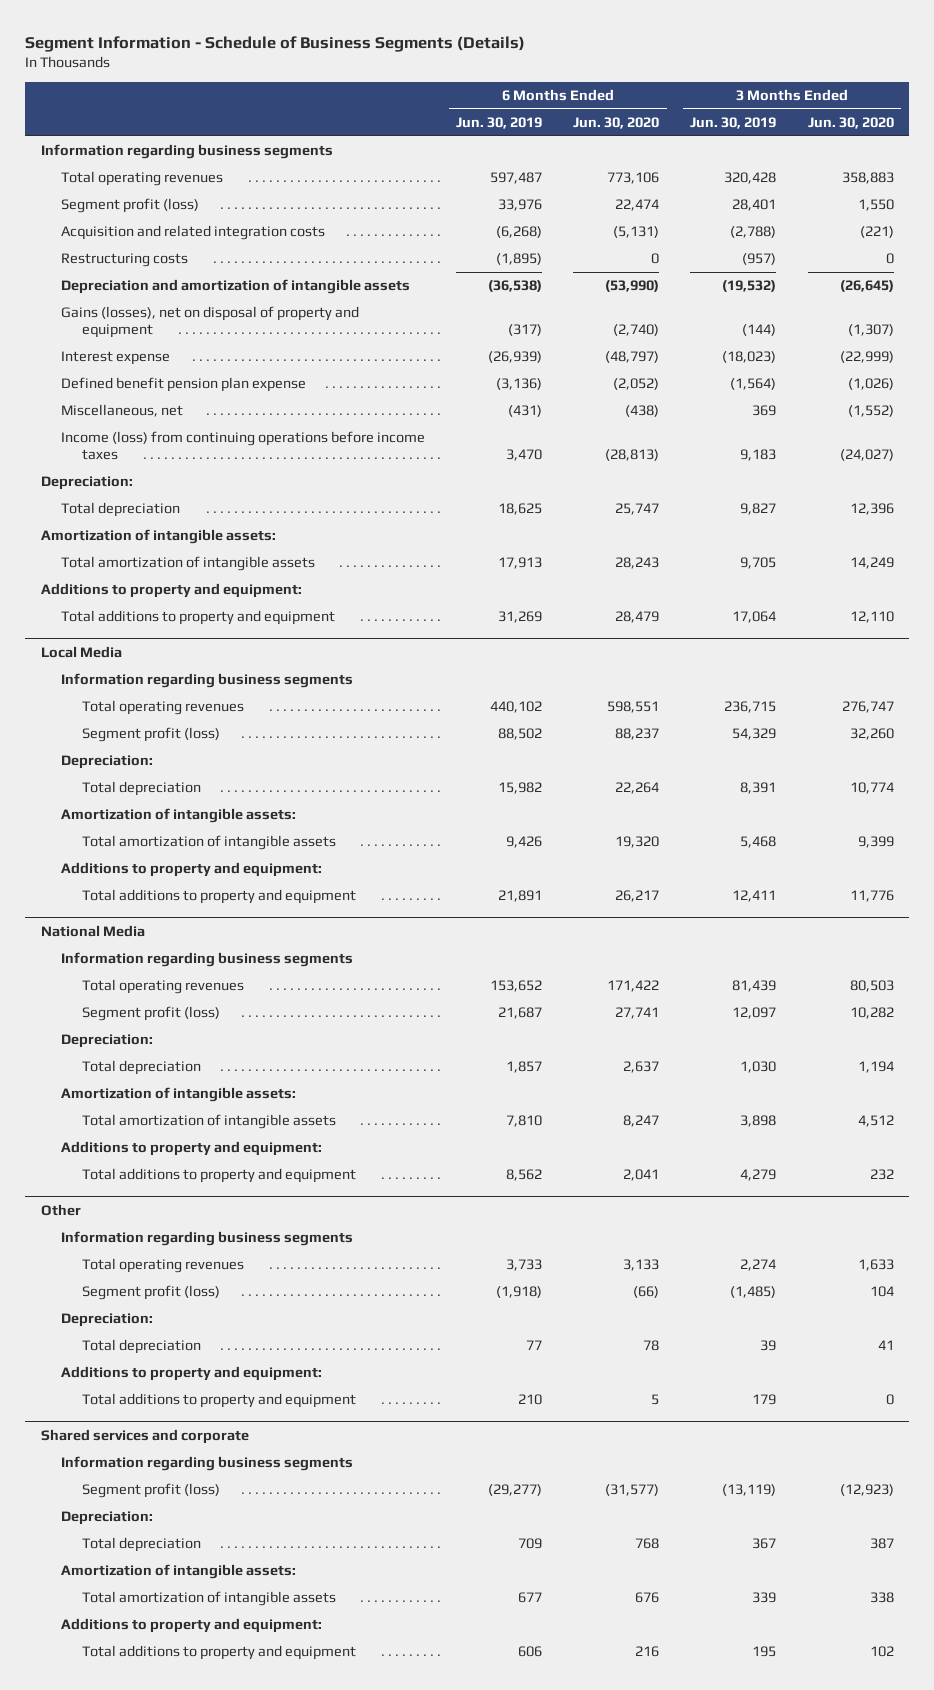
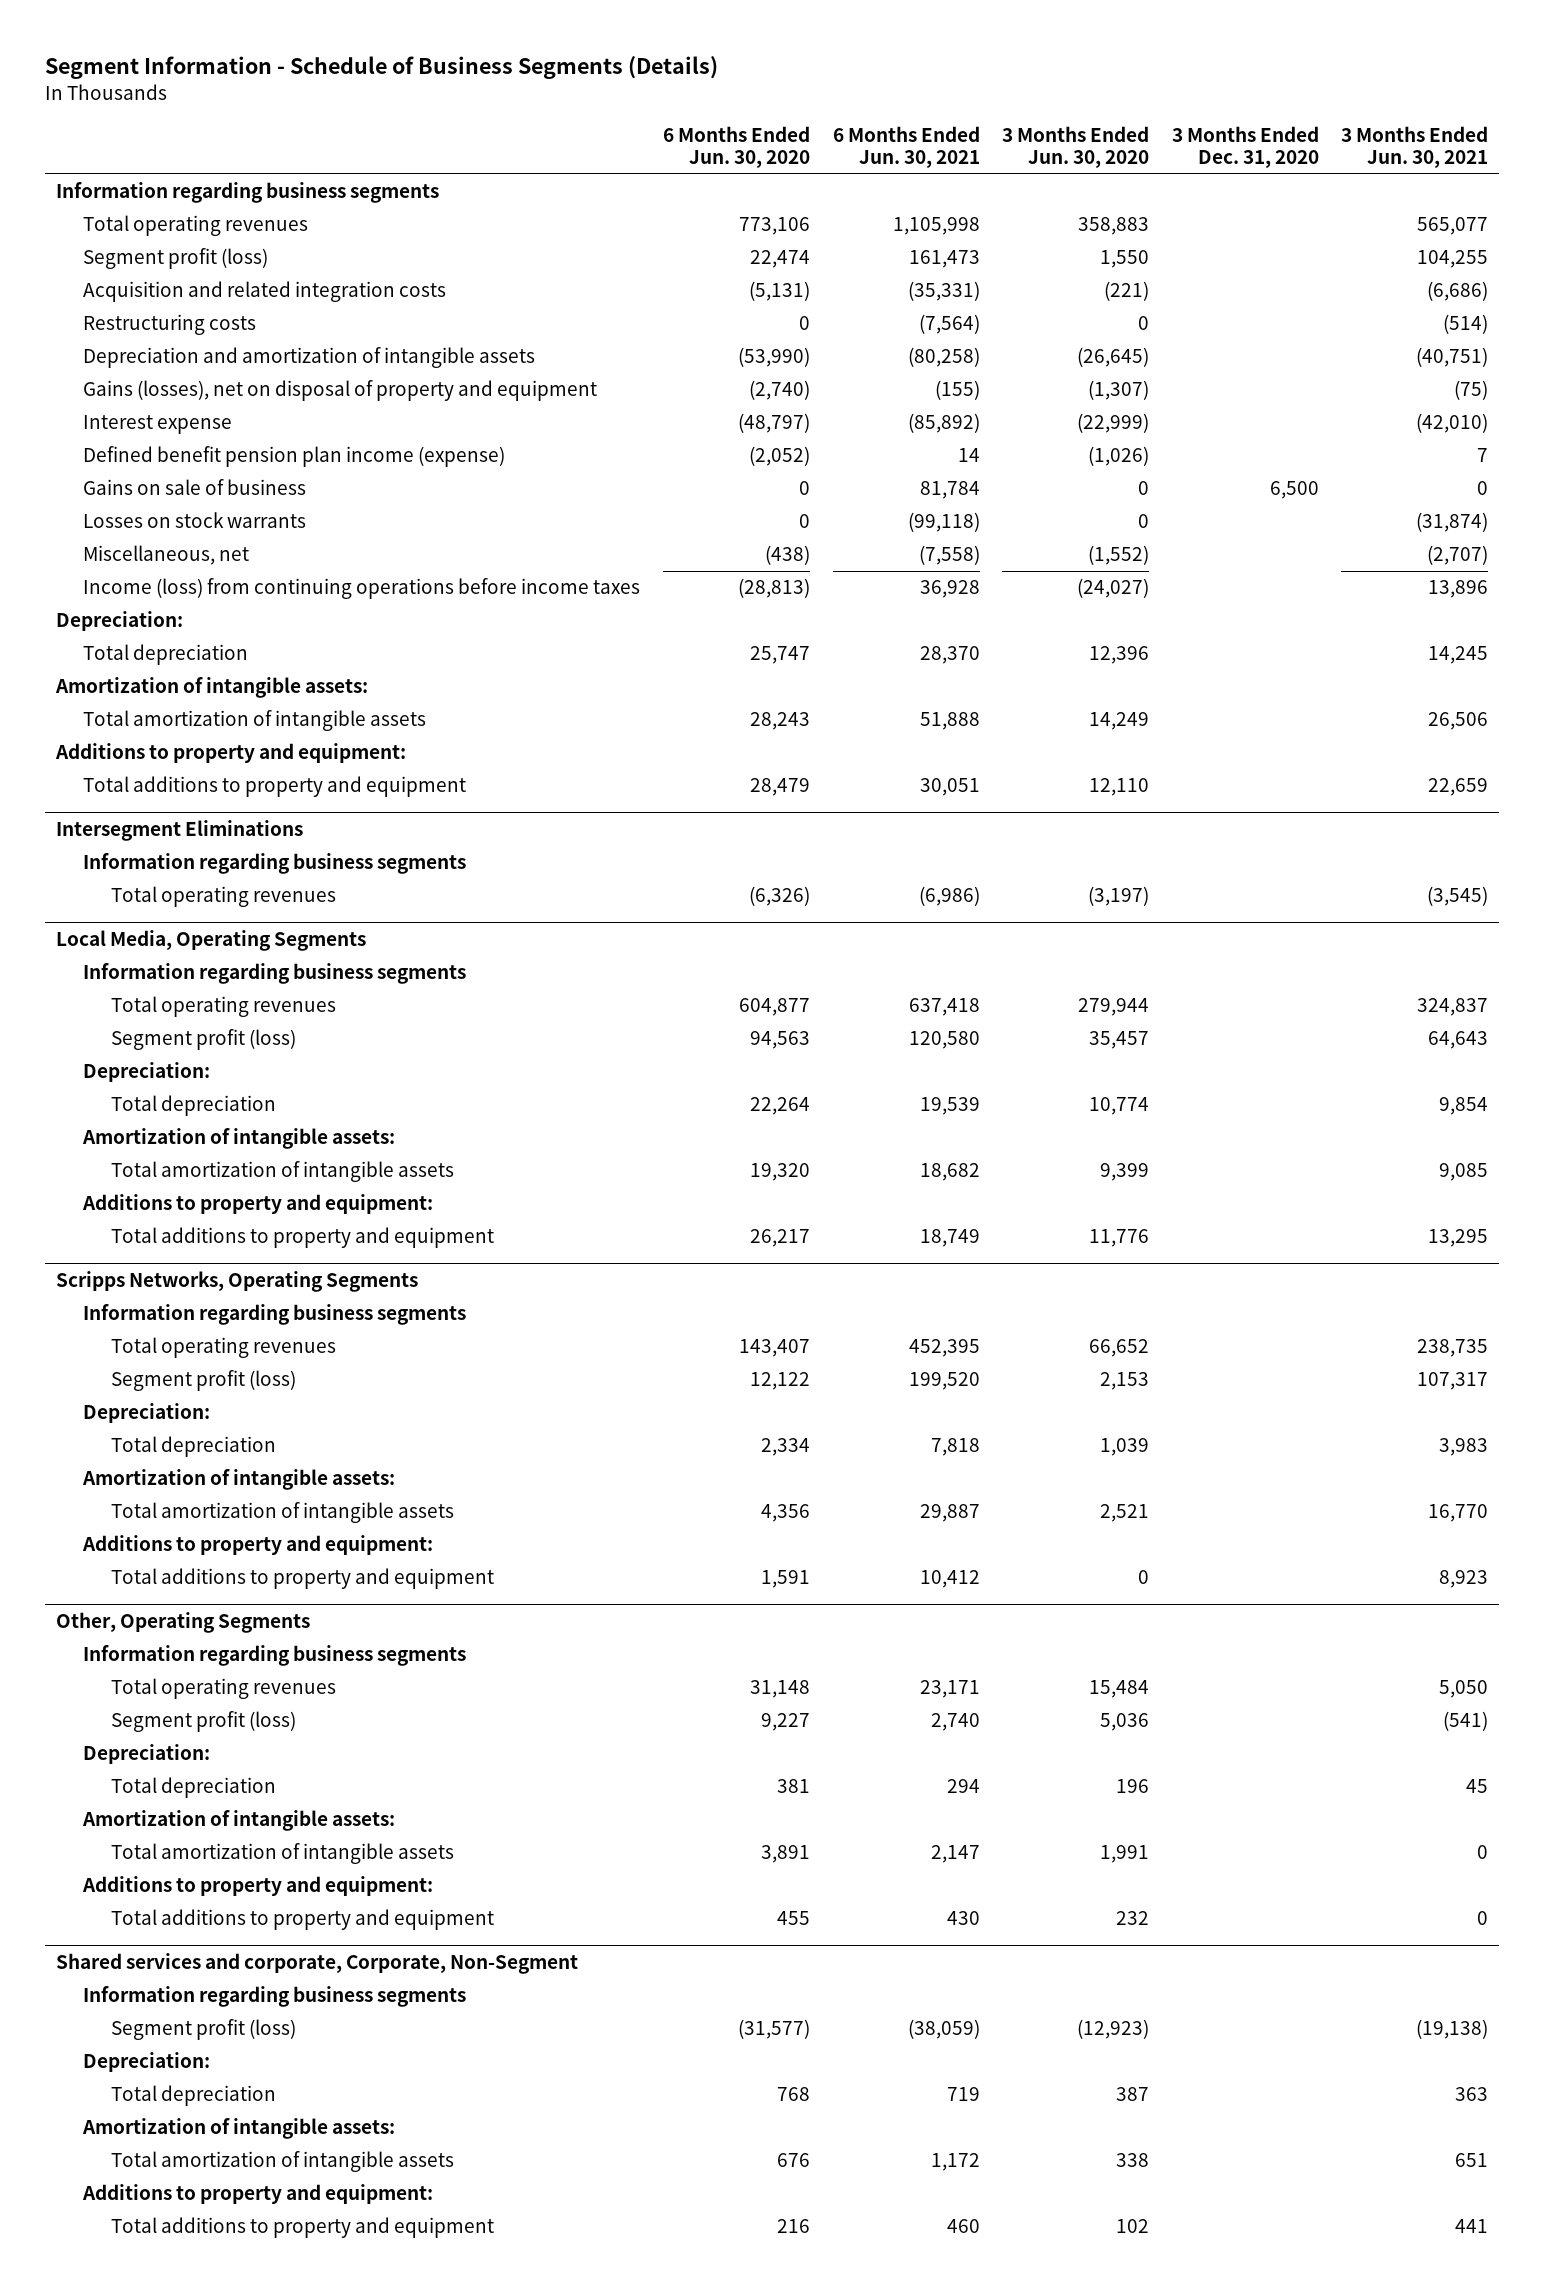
- | 6 Months Ended Jun. 30, 2019 | 6 Months Ended Jun. 30, 2020 | 3 Months Ended Jun. 30, 2019 | 3 Months Ended Jun. 30, 2020
+ | 6 Months Ended Jun. 30, 2020 | 6 Months Ended Jun. 30, 2021 | 3 Months Ended Jun. 30, 2020 | 3 Months Ended Dec. 31, 2020 | 3 Months Ended Jun. 30, 2021
- Defined benefit pension plan expense | (3,136) | (2,052) | (1,564) | (1,026)
+ Defined benefit pension plan income (expense) | (2,052) | 14 | (1,026) | | 7
+ Gains on sale of business | 0 | 81,784 | 0 | 6,500 | 0
+ Losses on stock warrants | 0 | (99,118) | 0 | | (31,874)
- Local Media
+ Intersegment Eliminations
- Total operating revenues | 440,102 | 598,551 | 236,715 | 276,747
- Segment profit (loss) | 88,502 | 88,237 | 54,329 | 32,260
+ Total operating revenues | (6,326) | (6,986) | (3,197) | | (3,545)
+ Local Media, Operating Segments
+ Information regarding business segments
+ Total operating revenues | 604,877 | 637,418 | 279,944 | | 324,837
+ Segment profit (loss) | 94,563 | 120,580 | 35,457 | | 64,643
- National Media
+ Scripps Networks, Operating Segments
- Total operating revenues | 153,652 | 171,422 | 81,439 | 80,503
- Segment profit (loss) | 21,687 | 27,741 | 12,097 | 10,282
+ Total operating revenues | 143,407 | 452,395 | 66,652 | | 238,735
+ Segment profit (loss) | 12,122 | 199,520 | 2,153 | | 107,317
- Total depreciation | 1,857 | 2,637 | 1,030 | 1,194
+ Total depreciation | 2,334 | 7,818 | 1,039 | | 3,983
- Total amortization of intangible assets | 7,810 | 8,247 | 3,898 | 4,512
+ Total amortization of intangible assets | 4,356 | 29,887 | 2,521 | | 16,770
- Total additions to property and equipment | 8,562 | 2,041 | 4,279 | 232
- Other
+ Total additions to property and equipment | 1,591 | 10,412 | 0 | | 8,923
+ Other, Operating Segments
- Total operating revenues | 3,733 | 3,133 | 2,274 | 1,633
- Segment profit (loss) | (1,918) | (66) | (1,485) | 104
+ Total operating revenues | 31,148 | 23,171 | 15,484 | | 5,050
+ Segment profit (loss) | 9,227 | 2,740 | 5,036 | | (541)
- Total depreciation | 77 | 78 | 39 | 41
+ Total depreciation | 381 | 294 | 196 | | 45
+ Amortization of intangible assets:
+ Total amortization of intangible assets | 3,891 | 2,147 | 1,991 | | 0
- Total additions to property and equipment | 210 | 5 | 179 | 0
- Shared services and corporate
+ Total additions to property and equipment | 455 | 430 | 232 | | 0
+ Shared services and corporate, Corporate, Non-Segment

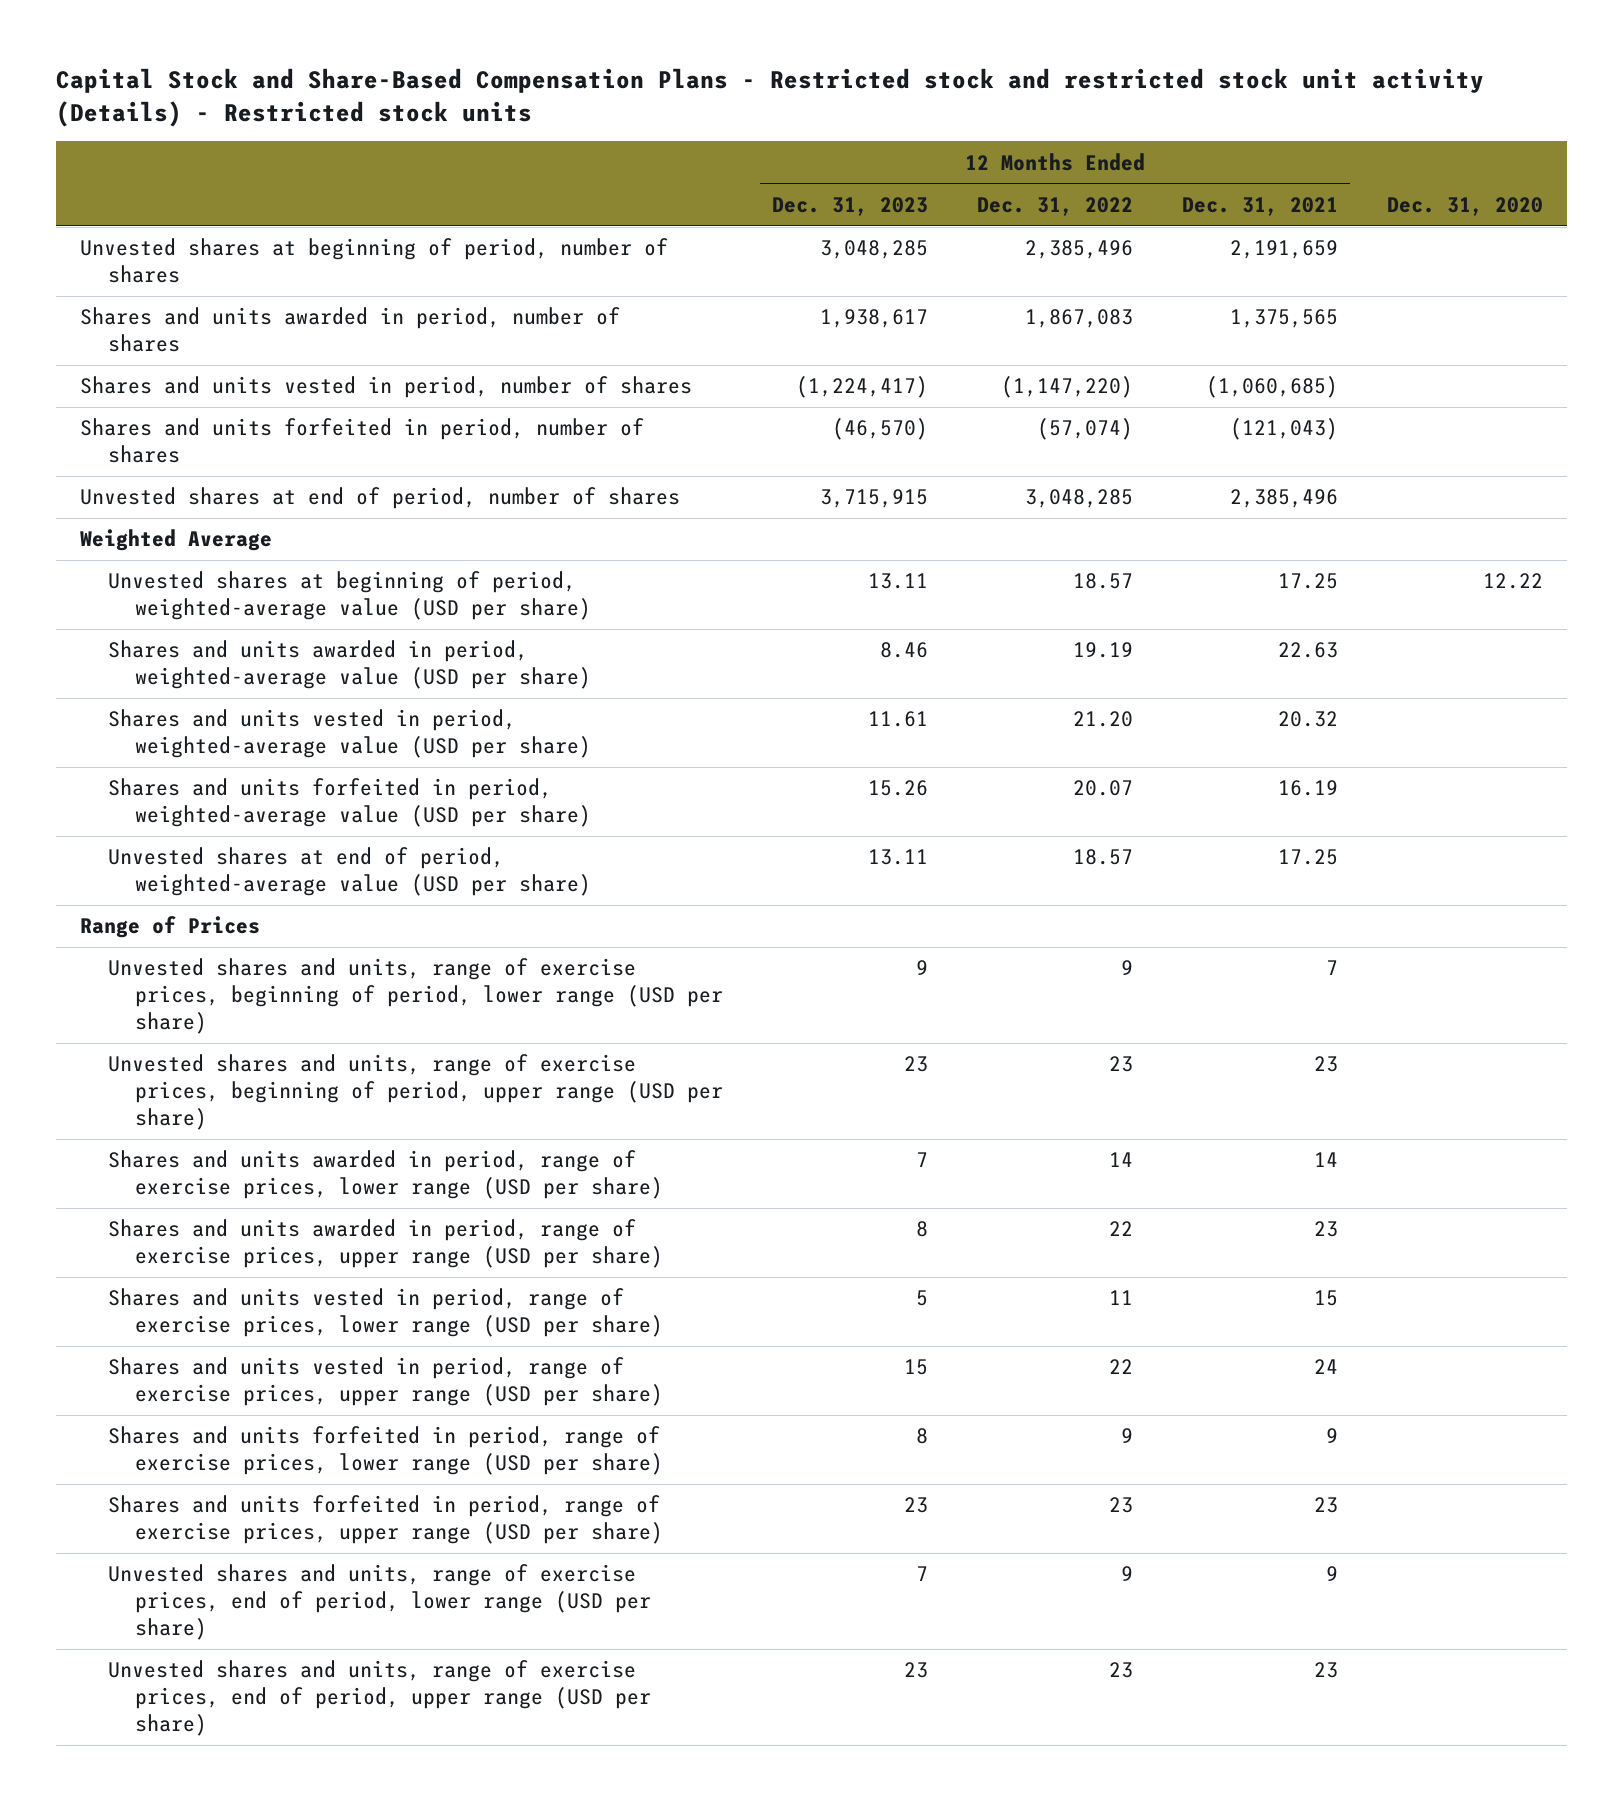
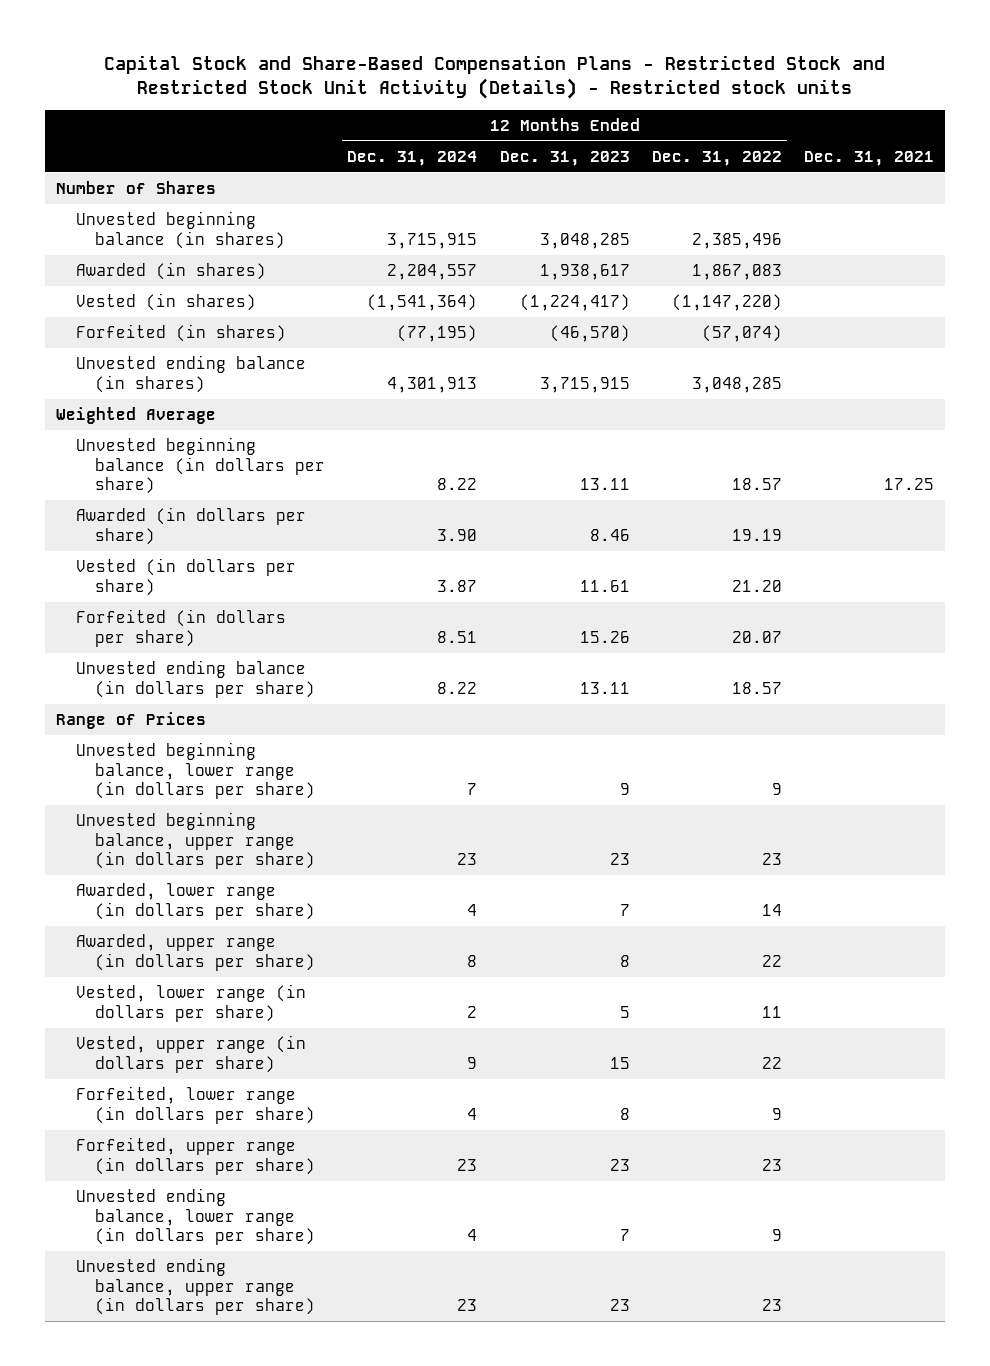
- Capital Stock and Share-Based Compensation Plans - Restricted stock and restricted stock unit activity (Details) - Restricted stock units
+ Capital Stock and Share-Based Compensation Plans - Restricted Stock and Restricted Stock Unit Activity (Details) - Restricted stock units
- | 12 Months Ended Dec. 31, 2023 | 12 Months Ended Dec. 31, 2022 | 12 Months Ended Dec. 31, 2021 | Dec. 31, 2020
+ | 12 Months Ended Dec. 31, 2024 | 12 Months Ended Dec. 31, 2023 | 12 Months Ended Dec. 31, 2022 | Dec. 31, 2021
- Unvested shares at beginning of period, number of shares | 3,048,285 | 2,385,496 | 2,191,659 |
- Shares and units awarded in period, number of shares | 1,938,617 | 1,867,083 | 1,375,565 |
- Shares and units vested in period, number of shares | (1,224,417) | (1,147,220) | (1,060,685) |
- Shares and units forfeited in period, number of shares | (46,570) | (57,074) | (121,043) |
- Unvested shares at end of period, number of shares | 3,715,915 | 3,048,285 | 2,385,496 |
+ Number of Shares
+ Unvested beginning balance (in shares) | 3,715,915 | 3,048,285 | 2,385,496 |
+ Awarded (in shares) | 2,204,557 | 1,938,617 | 1,867,083 |
+ Vested (in shares) | (1,541,364) | (1,224,417) | (1,147,220) |
+ Forfeited (in shares) | (77,195) | (46,570) | (57,074) |
+ Unvested ending balance (in shares) | 4,301,913 | 3,715,915 | 3,048,285 |
- Unvested shares at beginning of period, weighted-average value (USD per share) | 13.11 | 18.57 | 17.25 | 12.22
- Shares and units awarded in period, weighted-average value (USD per share) | 8.46 | 19.19 | 22.63 |
- Shares and units vested in period, weighted-average value (USD per share) | 11.61 | 21.20 | 20.32 |
- Shares and units forfeited in period, weighted-average value (USD per share) | 15.26 | 20.07 | 16.19 |
- Unvested shares at end of period, weighted-average value (USD per share) | 13.11 | 18.57 | 17.25 |
+ Unvested beginning balance (in dollars per share) | 8.22 | 13.11 | 18.57 | 17.25
+ Awarded (in dollars per share) | 3.90 | 8.46 | 19.19 |
+ Vested (in dollars per share) | 3.87 | 11.61 | 21.20 |
+ Forfeited (in dollars per share) | 8.51 | 15.26 | 20.07 |
+ Unvested ending balance (in dollars per share) | 8.22 | 13.11 | 18.57 |
- Unvested shares and units, range of exercise prices, beginning of period, lower range (USD per share) | 9 | 9 | 7 |
- Unvested shares and units, range of exercise prices, beginning of period, upper range (USD per share) | 23 | 23 | 23 |
- Shares and units awarded in period, range of exercise prices, lower range (USD per share) | 7 | 14 | 14 |
- Shares and units awarded in period, range of exercise prices, upper range (USD per share) | 8 | 22 | 23 |
- Shares and units vested in period, range of exercise prices, lower range (USD per share) | 5 | 11 | 15 |
- Shares and units vested in period, range of exercise prices, upper range (USD per share) | 15 | 22 | 24 |
- Shares and units forfeited in period, range of exercise prices, lower range (USD per share) | 8 | 9 | 9 |
- Shares and units forfeited in period, range of exercise prices, upper range (USD per share) | 23 | 23 | 23 |
- Unvested shares and units, range of exercise prices, end of period, lower range (USD per share) | 7 | 9 | 9 |
- Unvested shares and units, range of exercise prices, end of period, upper range (USD per share) | 23 | 23 | 23 |
+ Unvested beginning balance, lower range (in dollars per share) | 7 | 9 | 9 |
+ Unvested beginning balance, upper range (in dollars per share) | 23 | 23 | 23 |
+ Awarded, lower range (in dollars per share) | 4 | 7 | 14 |
+ Awarded, upper range (in dollars per share) | 8 | 8 | 22 |
+ Vested, lower range (in dollars per share) | 2 | 5 | 11 |
+ Vested, upper range (in dollars per share) | 9 | 15 | 22 |
+ Forfeited, lower range (in dollars per share) | 4 | 8 | 9 |
+ Forfeited, upper range (in dollars per share) | 23 | 23 | 23 |
+ Unvested ending balance, lower range (in dollars per share) | 4 | 7 | 9 |
+ Unvested ending balance, upper range (in dollars per share) | 23 | 23 | 23 |

